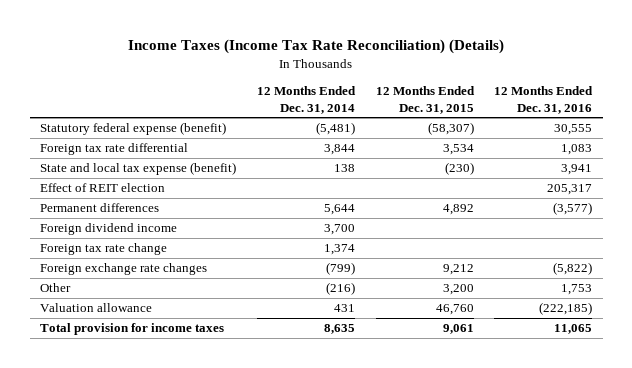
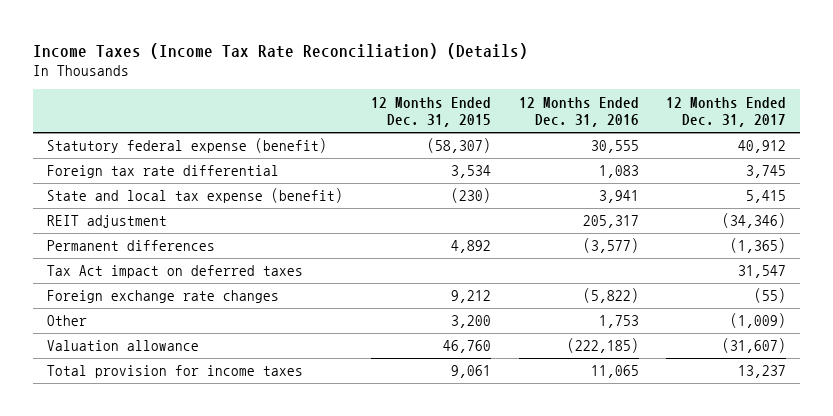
- | 12 Months Ended Dec. 31, 2014 | 12 Months Ended Dec. 31, 2015 | 12 Months Ended Dec. 31, 2016
+ | 12 Months Ended Dec. 31, 2015 | 12 Months Ended Dec. 31, 2016 | 12 Months Ended Dec. 31, 2017
- Effect of REIT election | | | 205,317
+ REIT adjustment | | 205,317 | (34,346)
- Foreign dividend income | 3,700 | |
- Foreign tax rate change | 1,374 | |
+ Tax Act impact on deferred taxes | | | 31,547

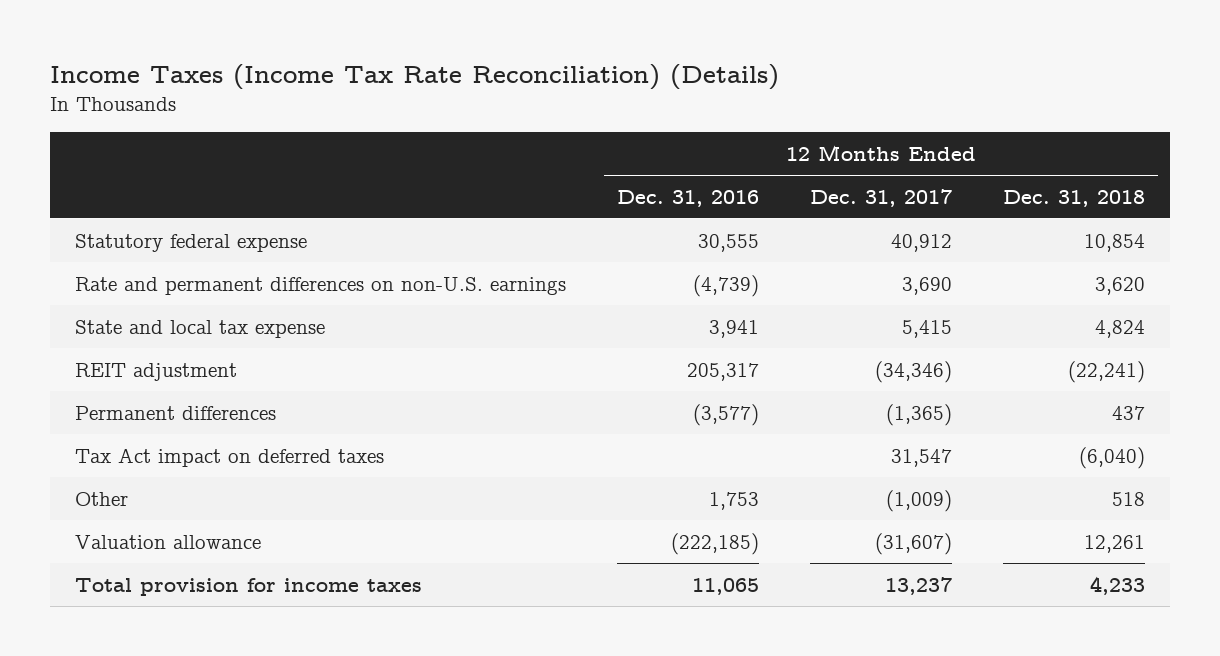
- | 12 Months Ended Dec. 31, 2015 | 12 Months Ended Dec. 31, 2016 | 12 Months Ended Dec. 31, 2017
+ | 12 Months Ended Dec. 31, 2016 | 12 Months Ended Dec. 31, 2017 | 12 Months Ended Dec. 31, 2018
- Statutory federal expense (benefit) | (58,307) | 30,555 | 40,912
- Foreign tax rate differential | 3,534 | 1,083 | 3,745
- State and local tax expense (benefit) | (230) | 3,941 | 5,415
+ Statutory federal expense | 30,555 | 40,912 | 10,854
+ Rate and permanent differences on non-U.S. earnings | (4,739) | 3,690 | 3,620
+ State and local tax expense | 3,941 | 5,415 | 4,824
- Foreign exchange rate changes | 9,212 | (5,822) | (55)

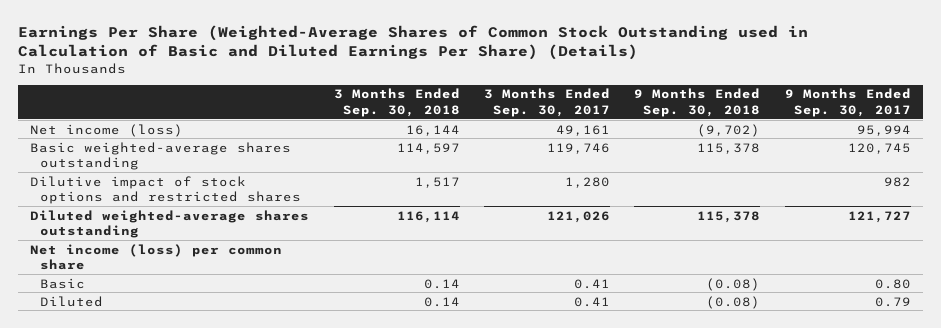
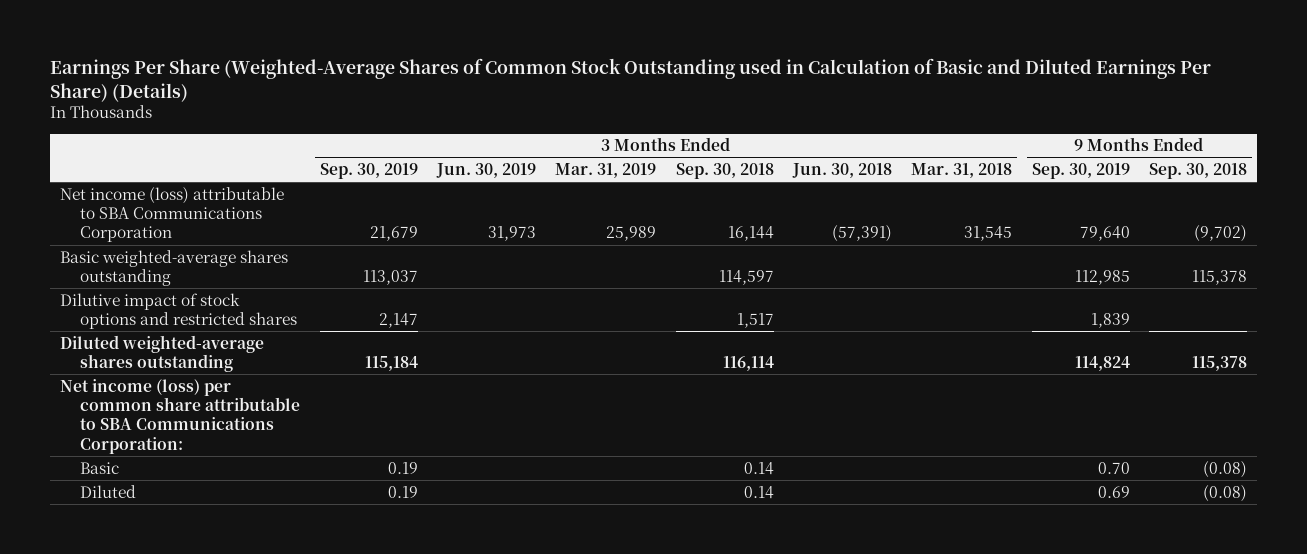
- | 3 Months Ended Sep. 30, 2018 | 3 Months Ended Sep. 30, 2017 | 9 Months Ended Sep. 30, 2018 | 9 Months Ended Sep. 30, 2017
+ | 3 Months Ended Sep. 30, 2019 | 3 Months Ended Jun. 30, 2019 | 3 Months Ended Mar. 31, 2019 | 3 Months Ended Sep. 30, 2018 | 3 Months Ended Jun. 30, 2018 | 3 Months Ended Mar. 31, 2018 | 9 Months Ended Sep. 30, 2019 | 9 Months Ended Sep. 30, 2018
- Net income (loss) | 16,144 | 49,161 | (9,702) | 95,994
+ Net income (loss) attributable to SBA Communications Corporation | 21,679 | 31,973 | 25,989 | 16,144 | (57,391) | 31,545 | 79,640 | (9,702)
- Net income (loss) per common share
+ Net income (loss) per common share attributable to SBA Communications Corporation:

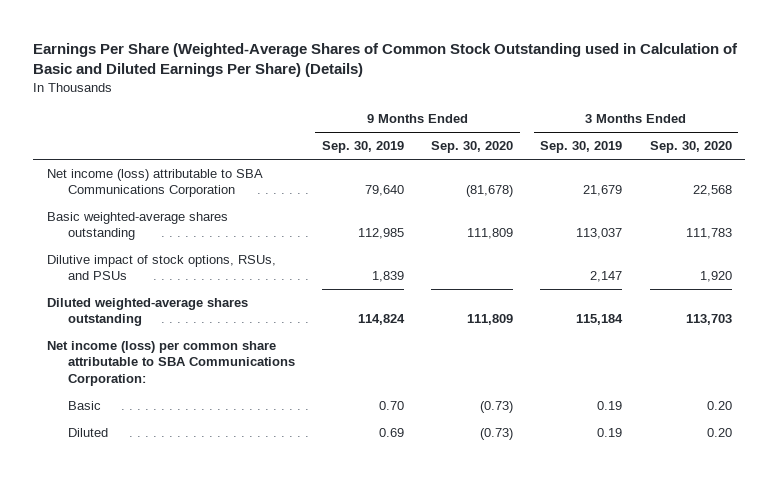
- | 3 Months Ended Sep. 30, 2019 | 3 Months Ended Jun. 30, 2019 | 3 Months Ended Mar. 31, 2019 | 3 Months Ended Sep. 30, 2018 | 3 Months Ended Jun. 30, 2018 | 3 Months Ended Mar. 31, 2018 | 9 Months Ended Sep. 30, 2019 | 9 Months Ended Sep. 30, 2018
+ | 9 Months Ended Sep. 30, 2019 | 9 Months Ended Sep. 30, 2020 | 3 Months Ended Sep. 30, 2019 | 3 Months Ended Sep. 30, 2020
- Dilutive impact of stock options and restricted shares | 2,147 | | | 1,517 | | | 1,839 |
+ Dilutive impact of stock options, RSUs, and PSUs | 1,839 | | 2,147 | 1,920

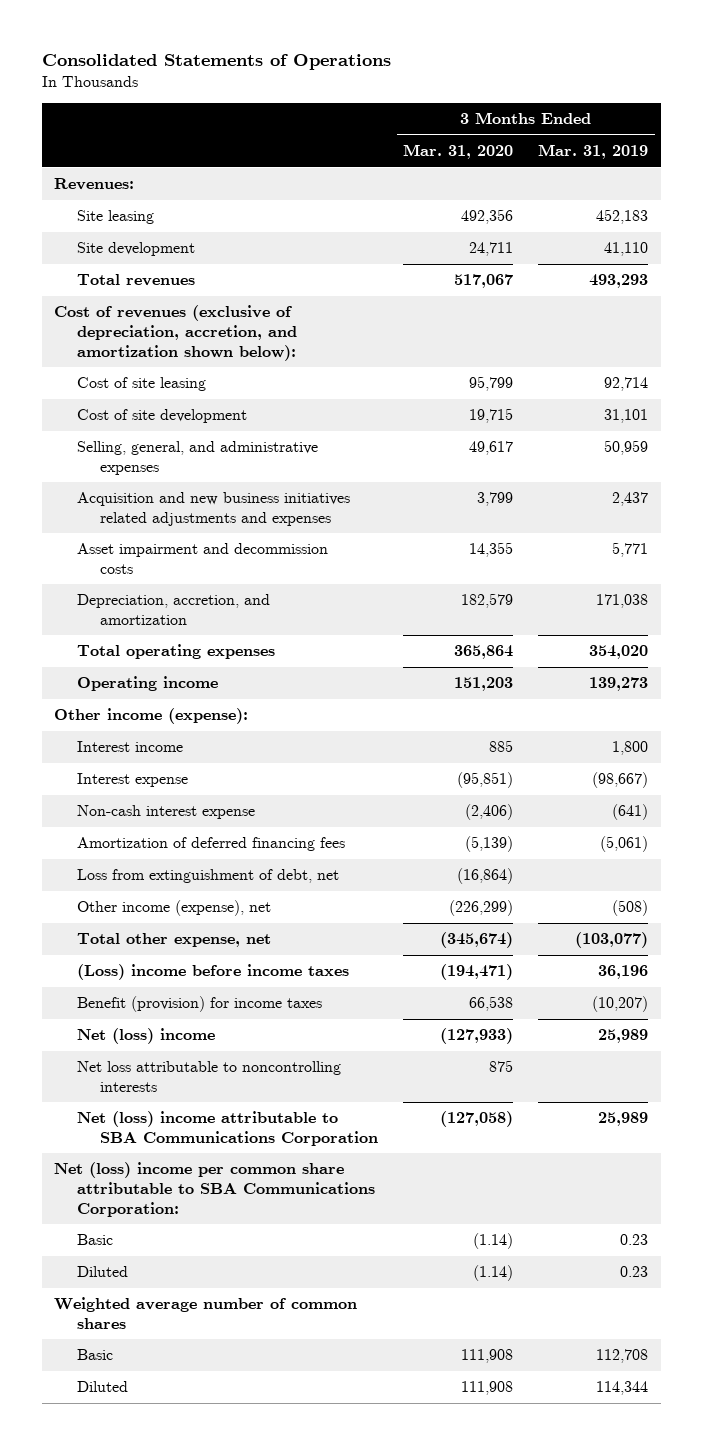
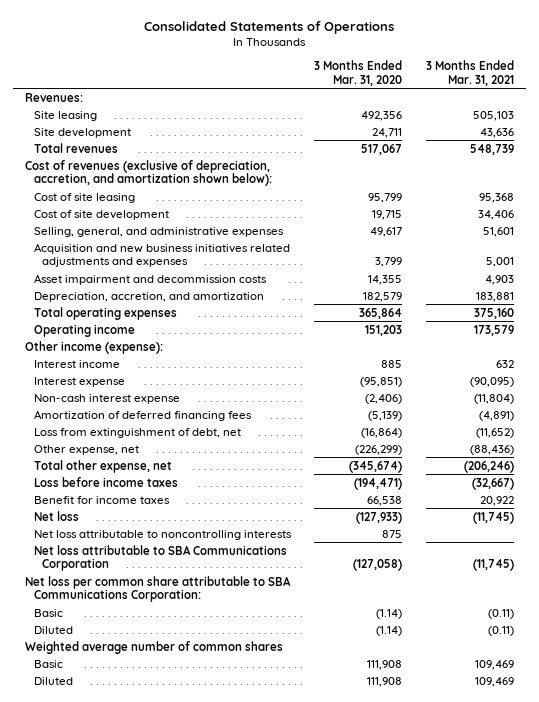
- | 3 Months Ended Mar. 31, 2020 | 3 Months Ended Mar. 31, 2019
+ | 3 Months Ended Mar. 31, 2020 | 3 Months Ended Mar. 31, 2021
- Other income (expense), net | (226,299) | (508)
+ Other expense, net | (226,299) | (88,436)
- (Loss) income before income taxes | (194,471) | 36,196
- Benefit (provision) for income taxes | 66,538 | (10,207)
- Net (loss) income | (127,933) | 25,989
+ Loss before income taxes | (194,471) | (32,667)
+ Benefit for income taxes | 66,538 | 20,922
+ Net loss | (127,933) | (11,745)
- Net (loss) income attributable to SBA Communications Corporation | (127,058) | 25,989
- Net (loss) income per common share attributable to SBA Communications Corporation:
+ Net loss attributable to SBA Communications Corporation | (127,058) | (11,745)
+ Net loss per common share attributable to SBA Communications Corporation:

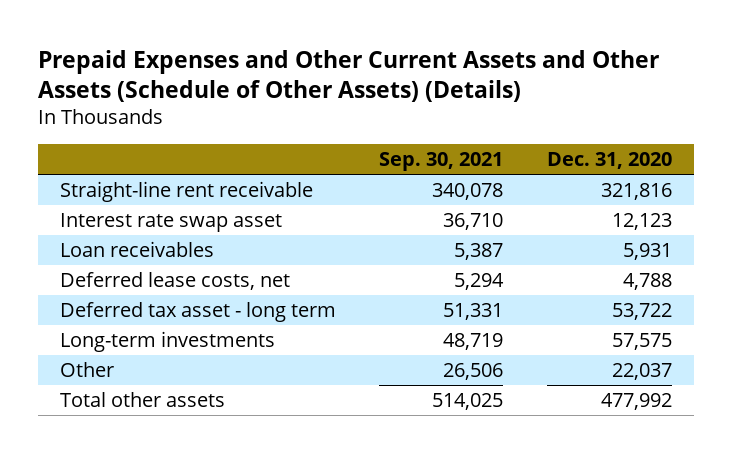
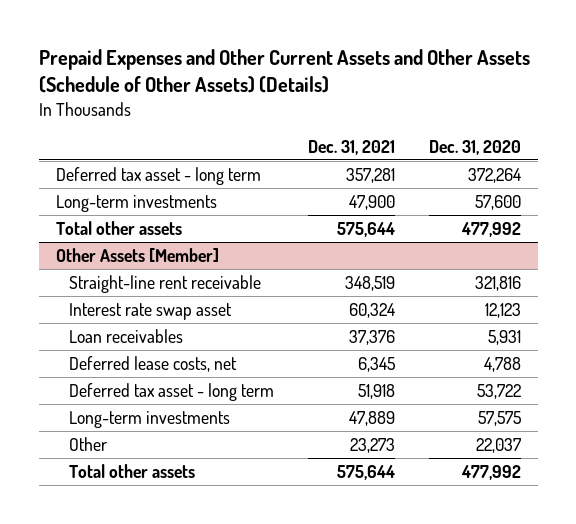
- | Sep. 30, 2021 | Dec. 31, 2020
+ | Dec. 31, 2021 | Dec. 31, 2020
+ Deferred tax asset - long term | 357,281 | 372,264
+ Long-term investments | 47,900 | 57,600
+ Total other assets | 575,644 | 477,992
+ Other Assets [Member]

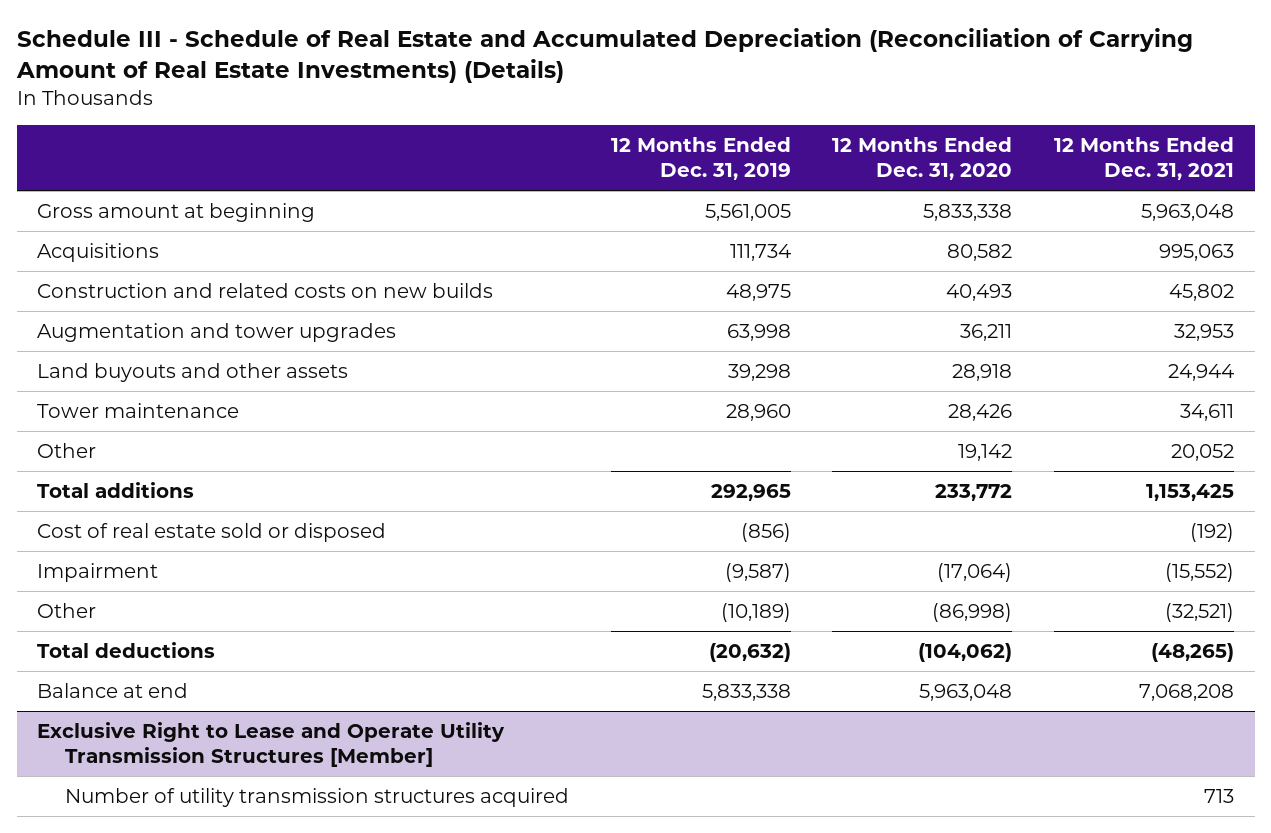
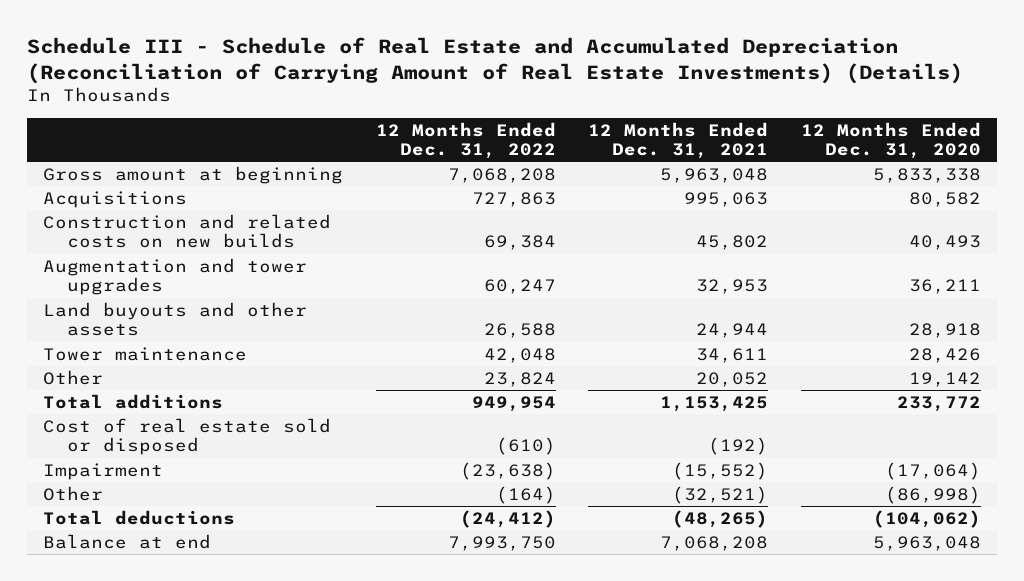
- | 12 Months Ended Dec. 31, 2019 | 12 Months Ended Dec. 31, 2020 | 12 Months Ended Dec. 31, 2021
+ | 12 Months Ended Dec. 31, 2022 | 12 Months Ended Dec. 31, 2021 | 12 Months Ended Dec. 31, 2020
- Exclusive Right to Lease and Operate Utility Transmission Structures [Member]
- Number of utility transmission structures acquired | | | 713

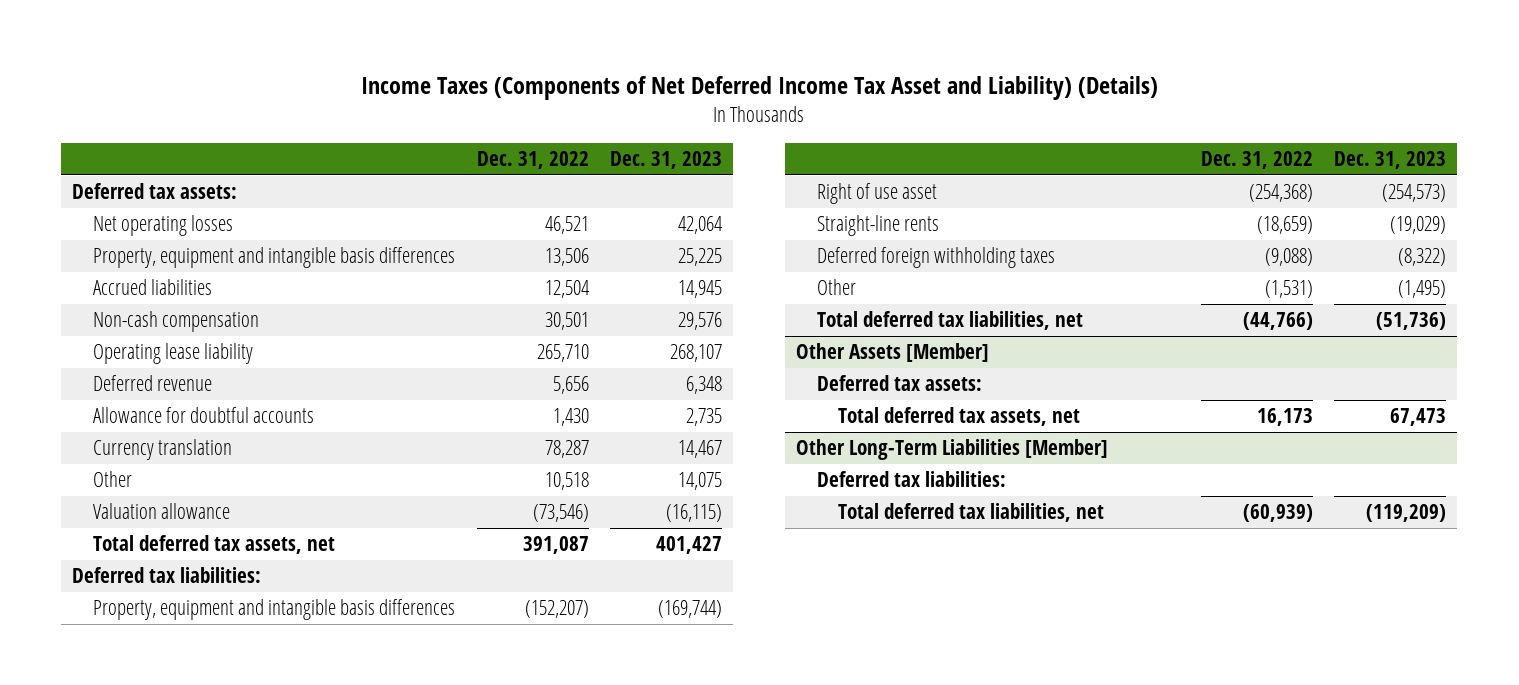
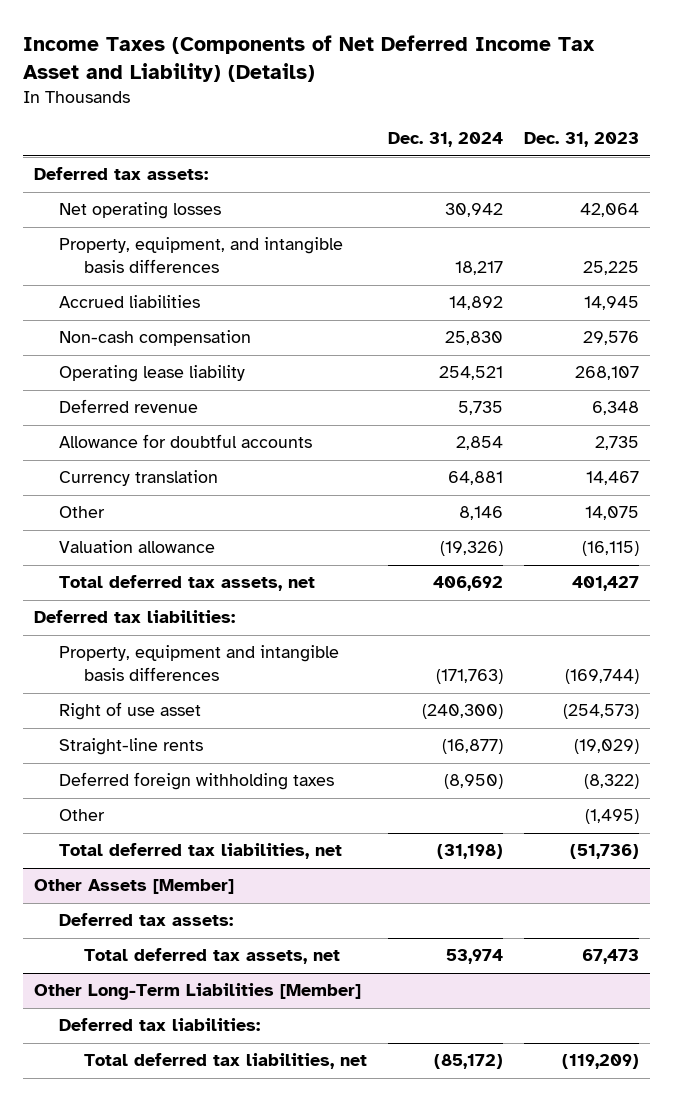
- | Dec. 31, 2022 | Dec. 31, 2023
+ | Dec. 31, 2024 | Dec. 31, 2023
- Property, equipment and intangible basis differences | 13,506 | 25,225
+ Property, equipment, and intangible basis differences | 18,217 | 25,225

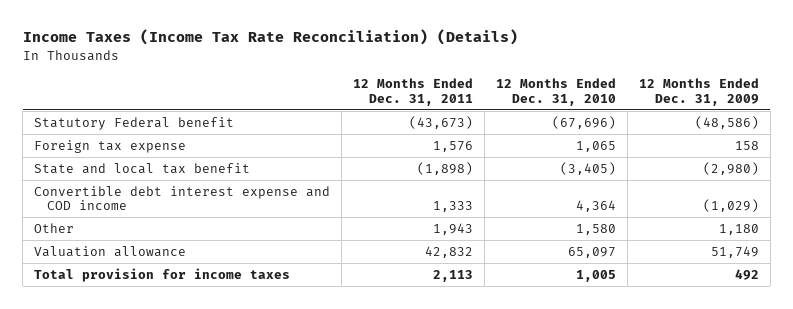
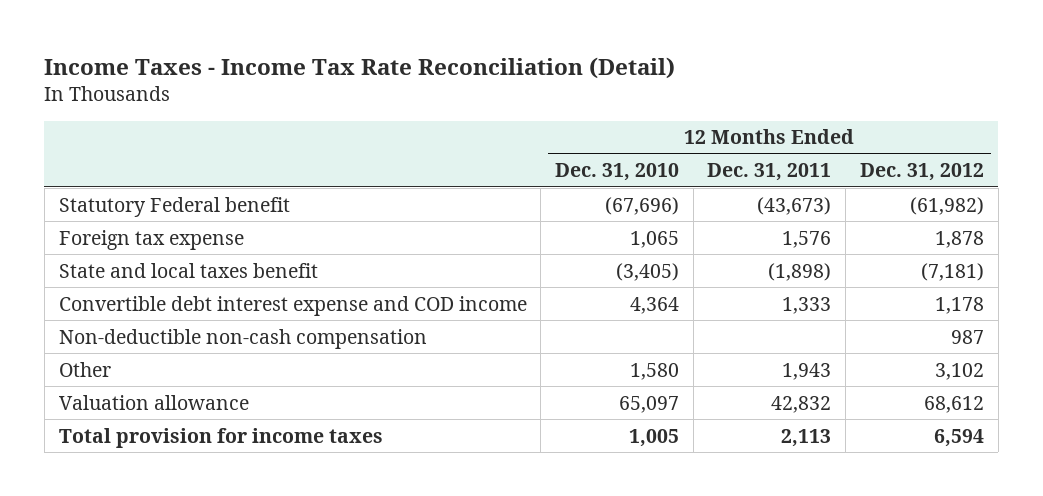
- Income Taxes (Income Tax Rate Reconciliation) (Details)
+ Income Taxes - Income Tax Rate Reconciliation (Detail)
- | 12 Months Ended Dec. 31, 2011 | 12 Months Ended Dec. 31, 2010 | 12 Months Ended Dec. 31, 2009
+ | 12 Months Ended Dec. 31, 2010 | 12 Months Ended Dec. 31, 2011 | 12 Months Ended Dec. 31, 2012
- State and local tax benefit | (1,898) | (3,405) | (2,980)
+ State and local taxes benefit | (3,405) | (1,898) | (7,181)
+ Non-deductible non-cash compensation | | | 987

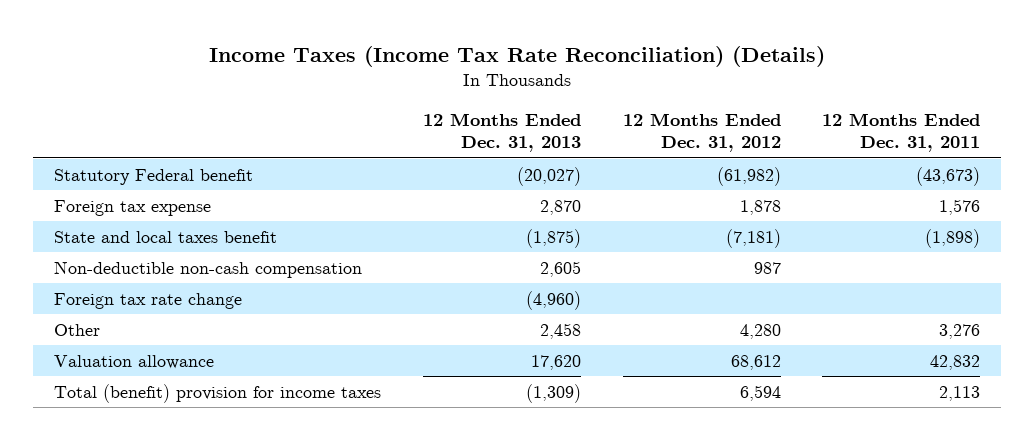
- Income Taxes - Income Tax Rate Reconciliation (Detail)
+ Income Taxes (Income Tax Rate Reconciliation) (Details)
- | 12 Months Ended Dec. 31, 2010 | 12 Months Ended Dec. 31, 2011 | 12 Months Ended Dec. 31, 2012
+ | 12 Months Ended Dec. 31, 2013 | 12 Months Ended Dec. 31, 2012 | 12 Months Ended Dec. 31, 2011
- Convertible debt interest expense and COD income | 4,364 | 1,333 | 1,178
- Other | 1,580 | 1,943 | 3,102
+ Foreign tax rate change | (4,960) | |
+ Other | 2,458 | 4,280 | 3,276
- Total provision for income taxes | 1,005 | 2,113 | 6,594
+ Total (benefit) provision for income taxes | (1,309) | 6,594 | 2,113

